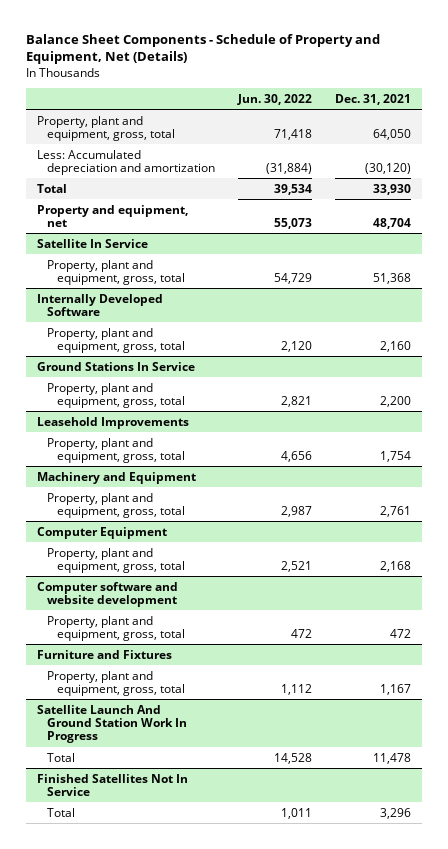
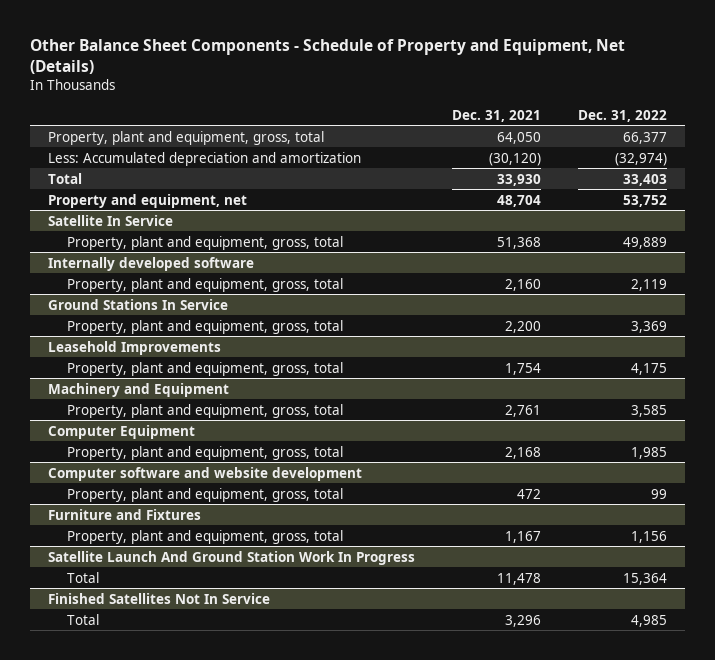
- Balance Sheet Components - Schedule of Property and Equipment, Net (Details)
+ Other Balance Sheet Components - Schedule of Property and Equipment, Net (Details)
- | Jun. 30, 2022 | Dec. 31, 2021
+ | Dec. 31, 2021 | Dec. 31, 2022
- Internally Developed Software
+ Internally developed software

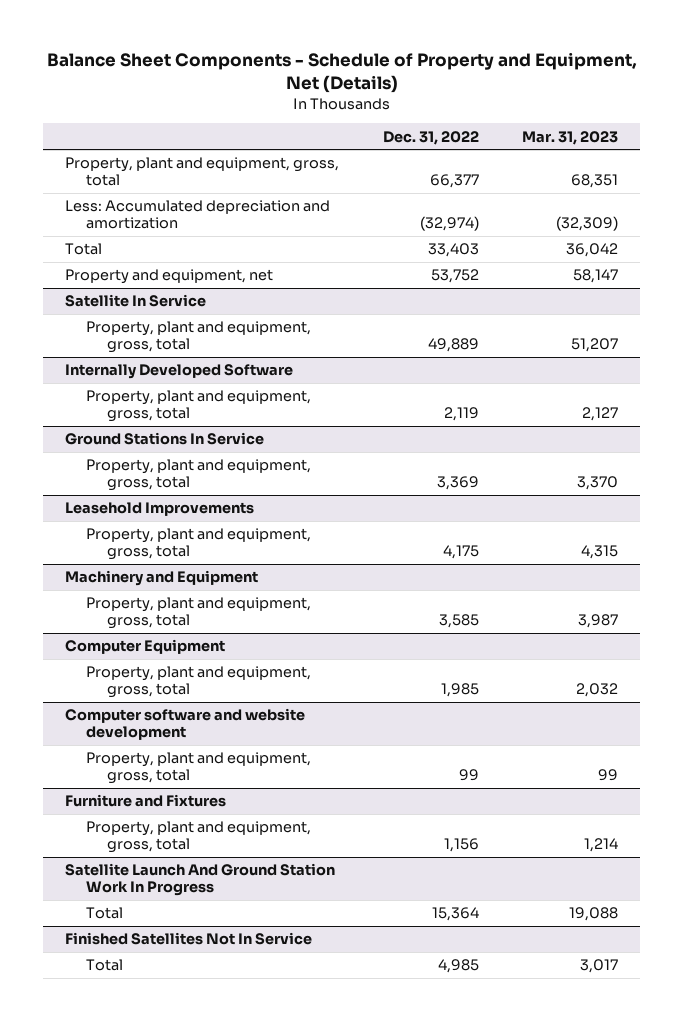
- Other Balance Sheet Components - Schedule of Property and Equipment, Net (Details)
+ Balance Sheet Components - Schedule of Property and Equipment, Net (Details)
- | Dec. 31, 2021 | Dec. 31, 2022
+ | Dec. 31, 2022 | Mar. 31, 2023
- Internally developed software
+ Internally Developed Software

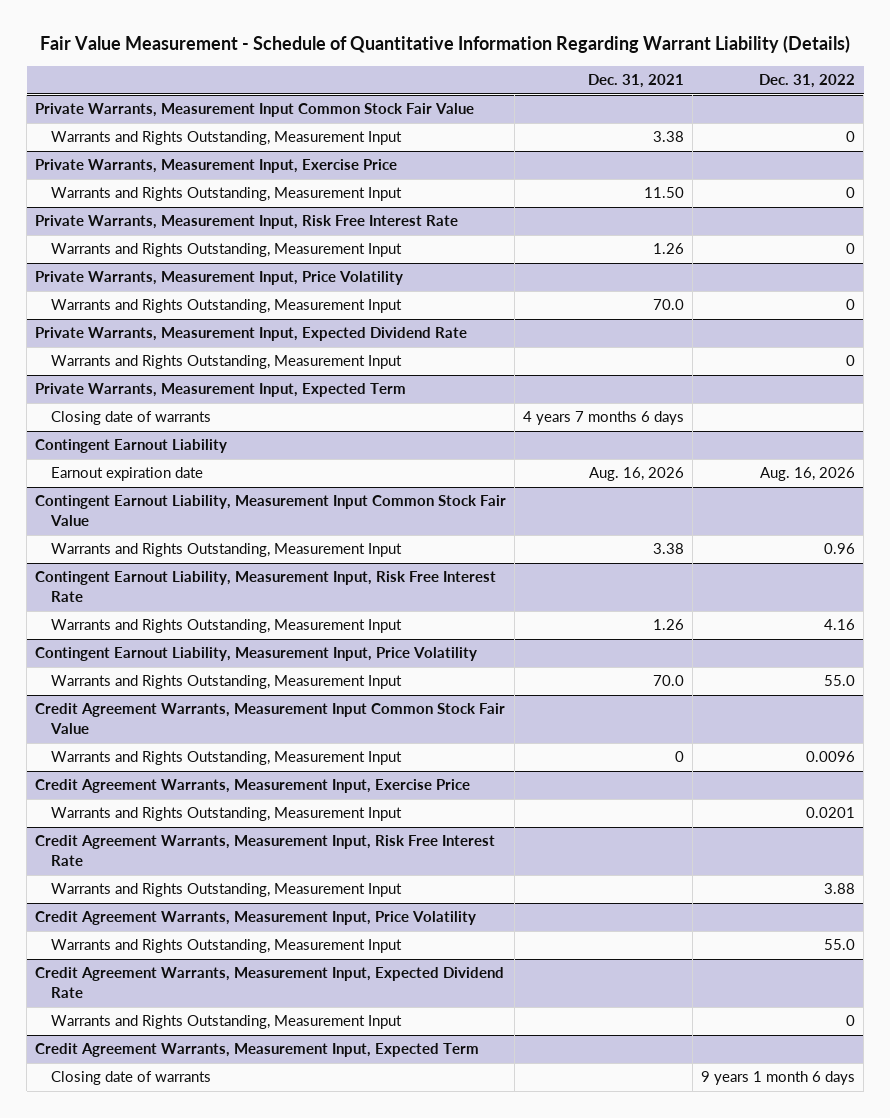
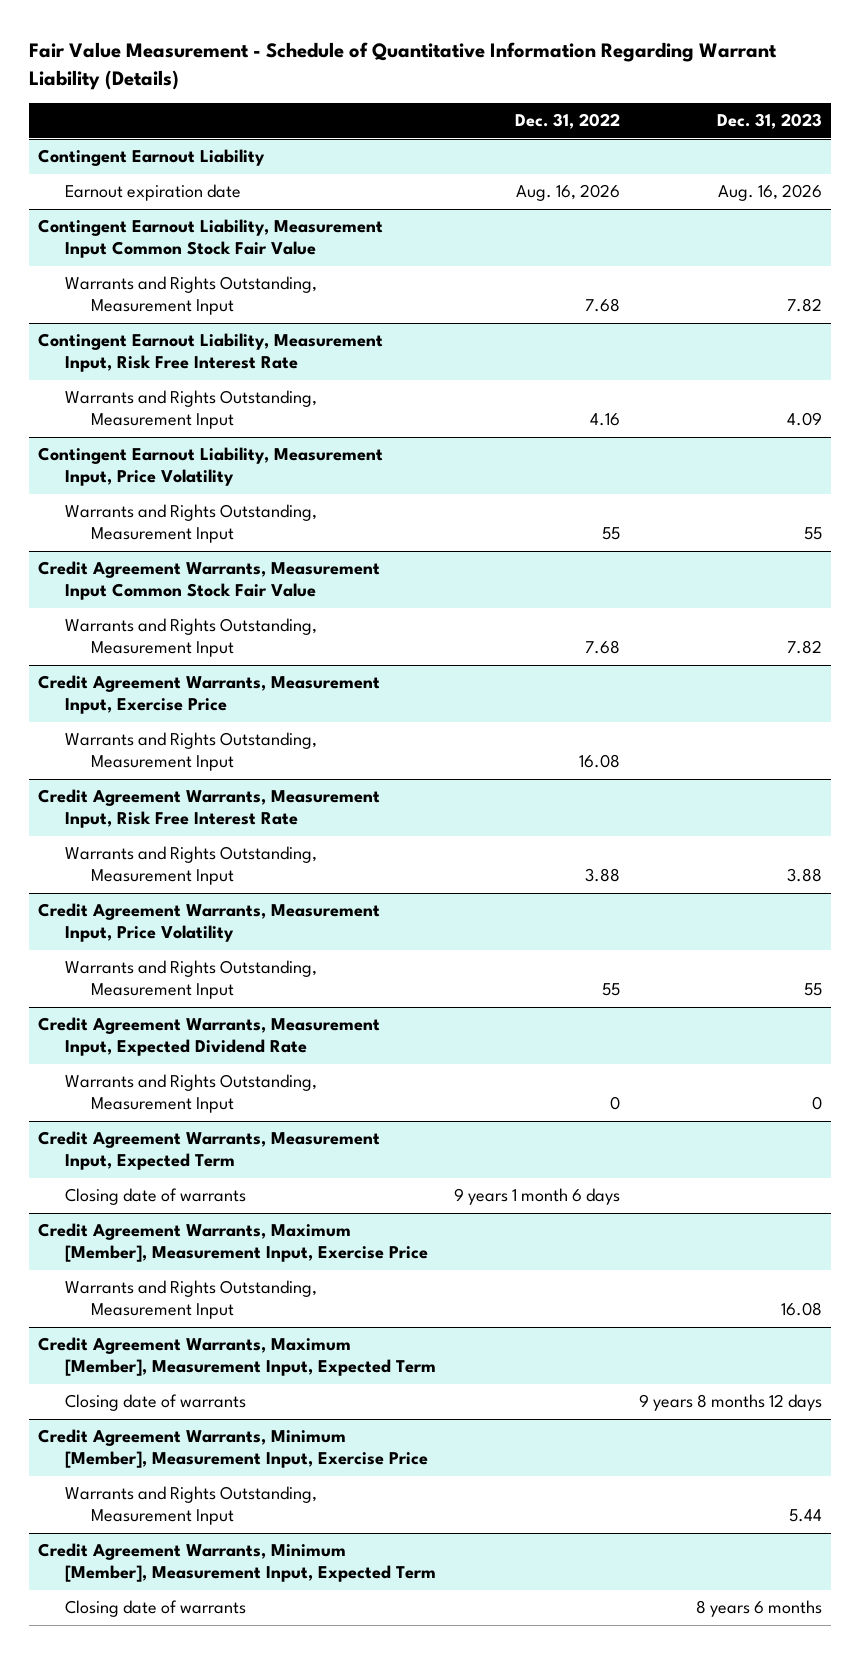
- | Dec. 31, 2021 | Dec. 31, 2022
+ | Dec. 31, 2022 | Dec. 31, 2023
- Private Warrants, Measurement Input Common Stock Fair Value
- Warrants and Rights Outstanding, Measurement Input | 3.38 | 0
- Private Warrants, Measurement Input, Exercise Price
- Warrants and Rights Outstanding, Measurement Input | 11.50 | 0
- Private Warrants, Measurement Input, Risk Free Interest Rate
- Warrants and Rights Outstanding, Measurement Input | 1.26 | 0
- Private Warrants, Measurement Input, Price Volatility
- Warrants and Rights Outstanding, Measurement Input | 70.0 | 0
- Private Warrants, Measurement Input, Expected Dividend Rate
- Warrants and Rights Outstanding, Measurement Input | | 0
- Private Warrants, Measurement Input, Expected Term
- Closing date of warrants | 4 years 7 months 6 days |
@ Contingent Earnout Liability, Measurement Input Common Stock Fair Value
- Warrants and Rights Outstanding, Measurement Input | 3.38 | 0.96
+ Warrants and Rights Outstanding, Measurement Input | 7.68 | 7.82
@ Contingent Earnout Liability, Measurement Input, Price Volatility
- Warrants and Rights Outstanding, Measurement Input | 70.0 | 55.0
+ Warrants and Rights Outstanding, Measurement Input | 55 | 55
@ Credit Agreement Warrants, Measurement Input Common Stock Fair Value
- Warrants and Rights Outstanding, Measurement Input | 0 | 0.0096
+ Warrants and Rights Outstanding, Measurement Input | 7.68 | 7.82
@ Credit Agreement Warrants, Measurement Input, Exercise Price
- Warrants and Rights Outstanding, Measurement Input | | 0.0201
+ Warrants and Rights Outstanding, Measurement Input | 16.08 |
@ Credit Agreement Warrants, Measurement Input, Price Volatility
- Warrants and Rights Outstanding, Measurement Input | | 55.0
+ Warrants and Rights Outstanding, Measurement Input | 55 | 55
+ Credit Agreement Warrants, Maximum [Member], Measurement Input, Exercise Price
+ Warrants and Rights Outstanding, Measurement Input | | 16.08
+ Credit Agreement Warrants, Maximum [Member], Measurement Input, Expected Term
+ Closing date of warrants | | 9 years 8 months 12 days
+ Credit Agreement Warrants, Minimum [Member], Measurement Input, Exercise Price
+ Warrants and Rights Outstanding, Measurement Input | | 5.44
+ Credit Agreement Warrants, Minimum [Member], Measurement Input, Expected Term
+ Closing date of warrants | | 8 years 6 months

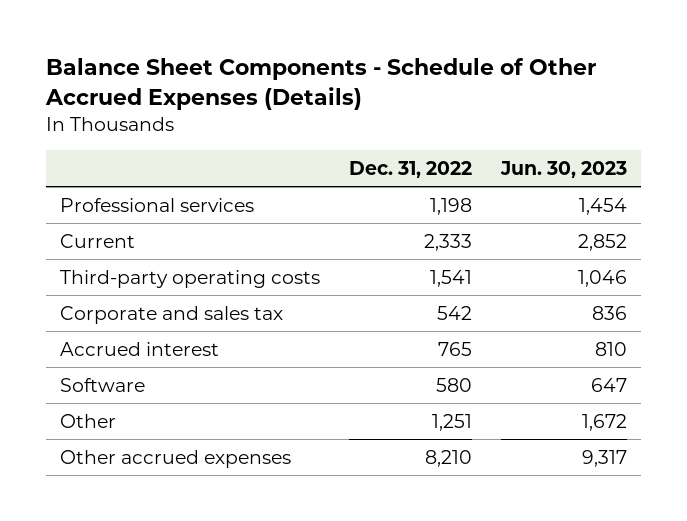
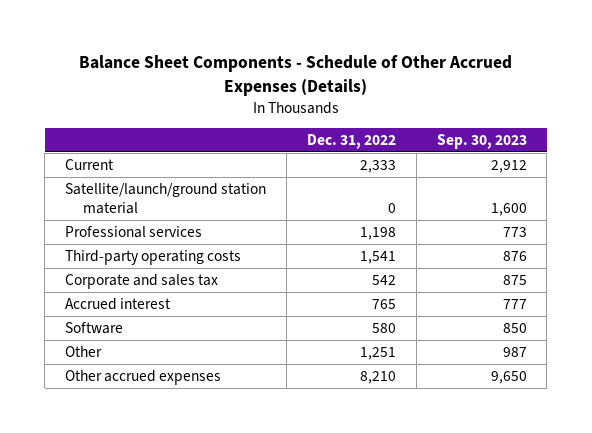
- | Dec. 31, 2022 | Jun. 30, 2023
+ | Dec. 31, 2022 | Sep. 30, 2023
+ Satellite/launch/ground station material | 0 | 1,600
moved down: Professional services | 1,198 | 773

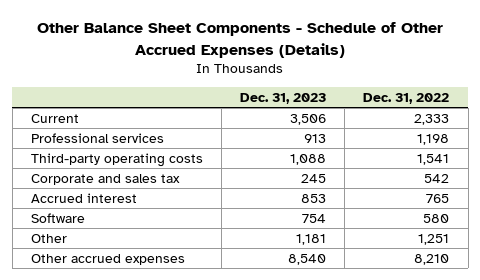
- Balance Sheet Components - Schedule of Other Accrued Expenses (Details)
+ Other Balance Sheet Components - Schedule of Other Accrued Expenses (Details)
- | Dec. 31, 2022 | Sep. 30, 2023
+ | Dec. 31, 2023 | Dec. 31, 2022
- Satellite/launch/ground station material | 0 | 1,600

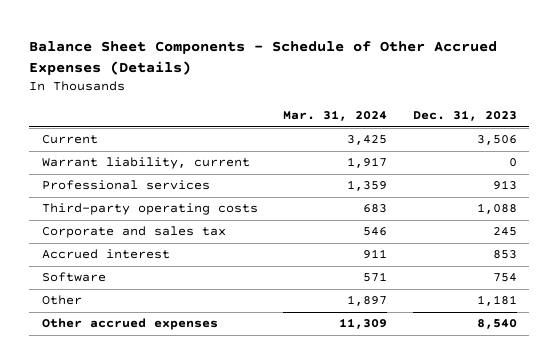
- Other Balance Sheet Components - Schedule of Other Accrued Expenses (Details)
+ Balance Sheet Components - Schedule of Other Accrued Expenses (Details)
- | Dec. 31, 2023 | Dec. 31, 2022
+ | Mar. 31, 2024 | Dec. 31, 2023
+ Warrant liability, current | 1,917 | 0

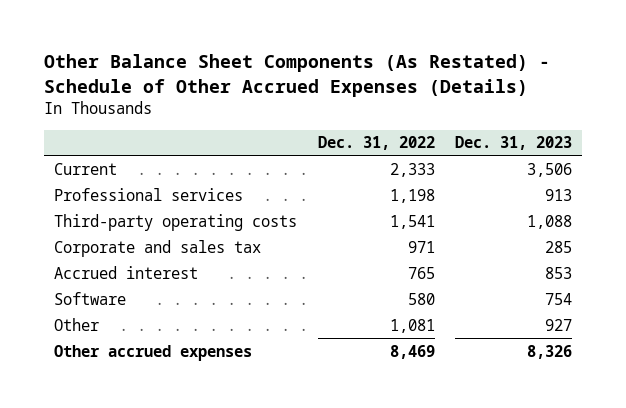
- Balance Sheet Components - Schedule of Other Accrued Expenses (Details)
+ Other Balance Sheet Components (As Restated) - Schedule of Other Accrued Expenses (Details)
- | Mar. 31, 2024 | Dec. 31, 2023
+ | Dec. 31, 2022 | Dec. 31, 2023
- Warrant liability, current | 1,917 | 0
- Corporate and sales tax | 546 | 245
+ Corporate and sales tax | 971 | 285
- Other | 1,897 | 1,181
- Other accrued expenses | 11,309 | 8,540
+ Other | 1,081 | 927
+ Other accrued expenses | 8,469 | 8,326

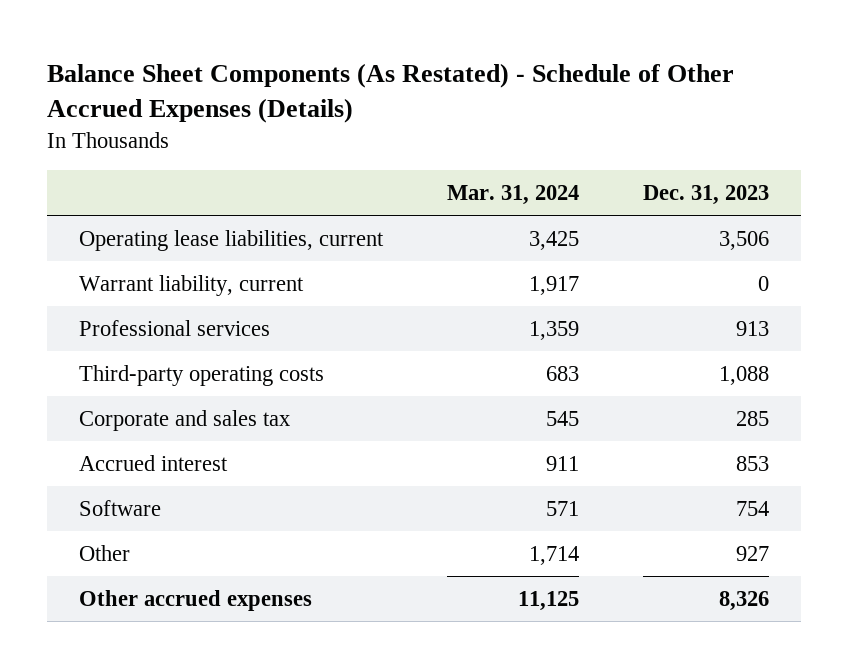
- Other Balance Sheet Components (As Restated) - Schedule of Other Accrued Expenses (Details)
+ Balance Sheet Components (As Restated) - Schedule of Other Accrued Expenses (Details)
- | Dec. 31, 2022 | Dec. 31, 2023
+ | Mar. 31, 2024 | Dec. 31, 2023
- Current | 2,333 | 3,506
+ Operating lease liabilities, current | 3,425 | 3,506
+ Warrant liability, current | 1,917 | 0

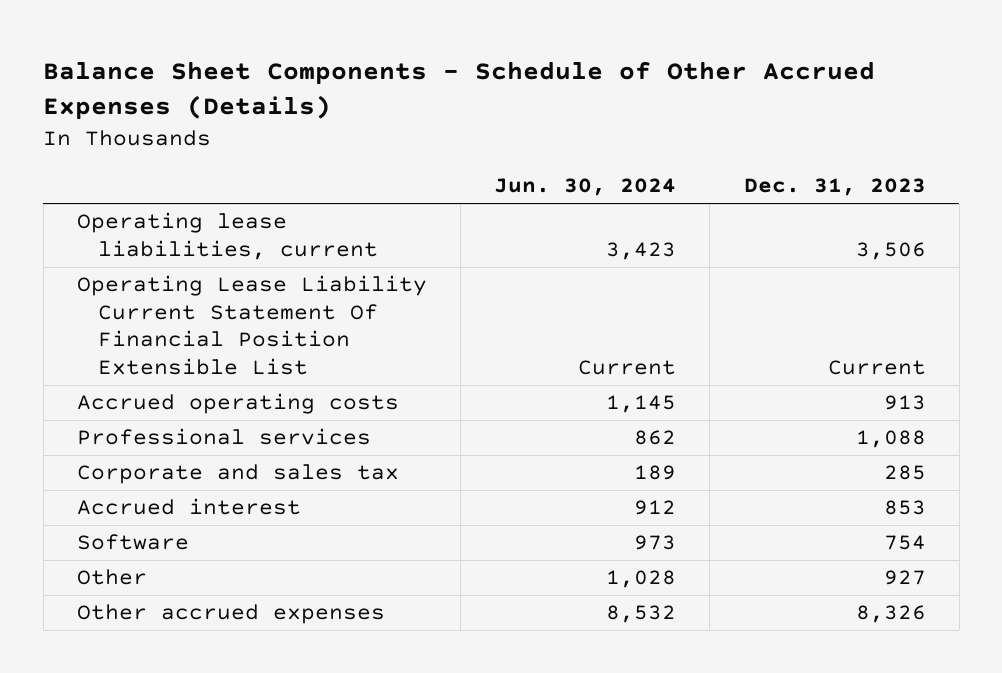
- Balance Sheet Components (As Restated) - Schedule of Other Accrued Expenses (Details)
+ Balance Sheet Components - Schedule of Other Accrued Expenses (Details)
- | Mar. 31, 2024 | Dec. 31, 2023
+ | Jun. 30, 2024 | Dec. 31, 2023
- Warrant liability, current | 1,917 | 0
- Professional services | 1,359 | 913
- Third-party operating costs | 683 | 1,088
+ Operating Lease Liability Current Statement Of Financial Position Extensible List | Current | Current
+ Accrued operating costs | 1,145 | 913
+ Professional services | 862 | 1,088

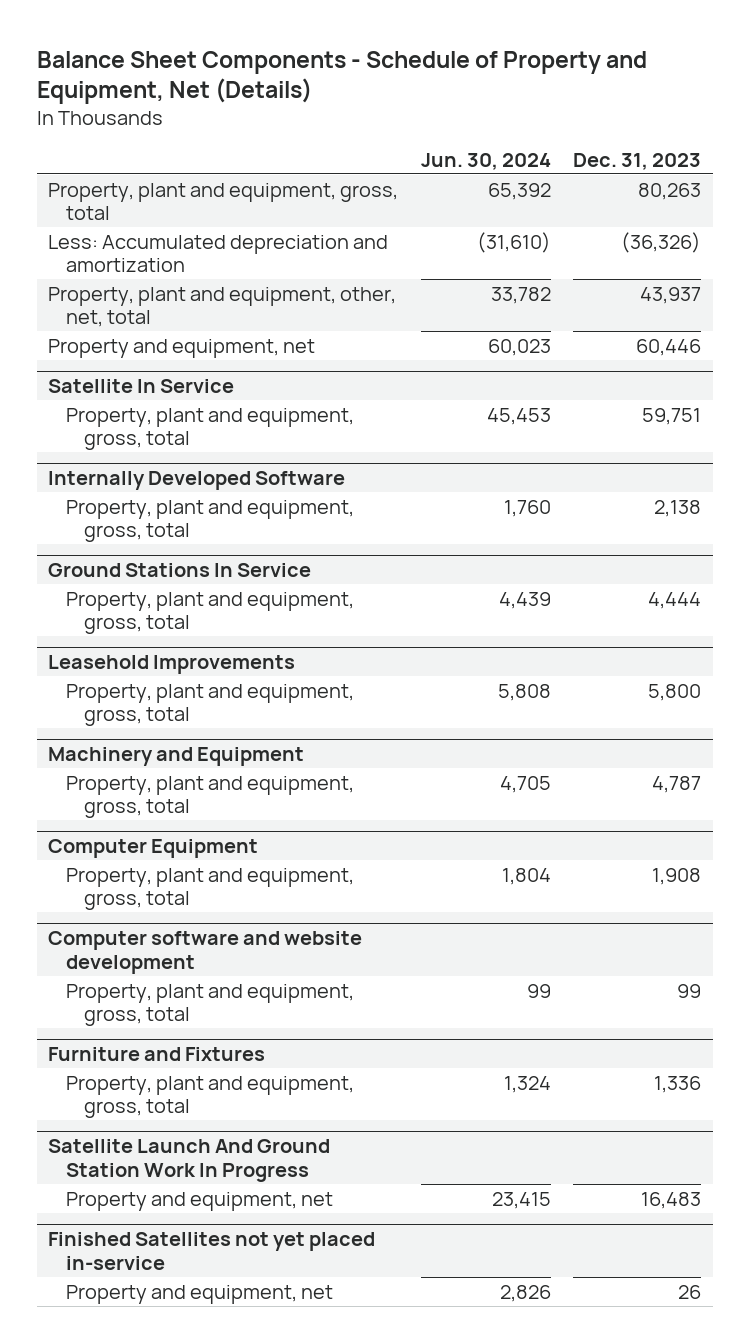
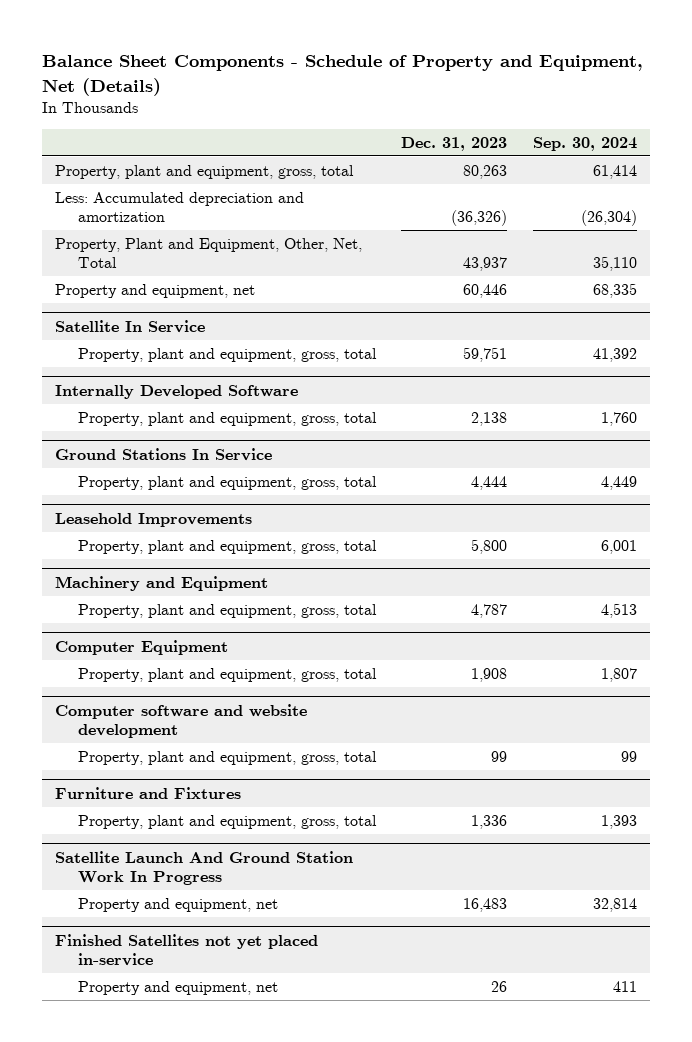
- | Jun. 30, 2024 | Dec. 31, 2023
+ | Dec. 31, 2023 | Sep. 30, 2024
- Property, plant and equipment, other, net, total | 33,782 | 43,937
+ Property, Plant and Equipment, Other, Net, Total | 43,937 | 35,110

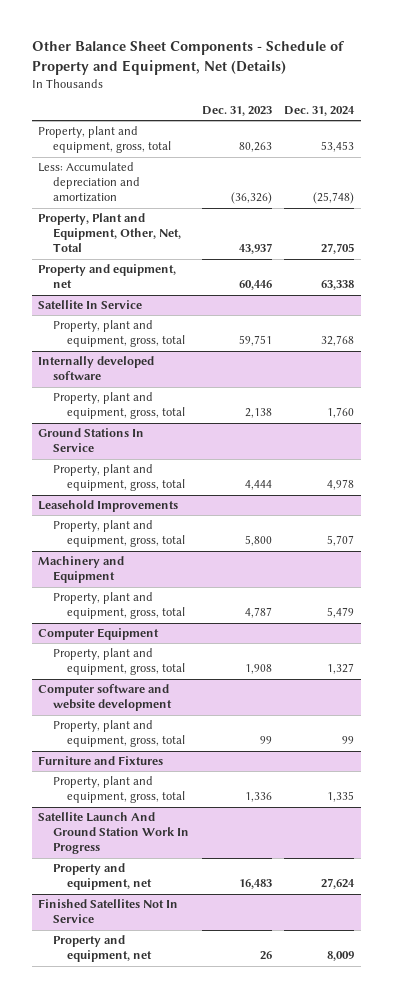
- Balance Sheet Components - Schedule of Property and Equipment, Net (Details)
+ Other Balance Sheet Components - Schedule of Property and Equipment, Net (Details)
- | Dec. 31, 2023 | Sep. 30, 2024
+ | Dec. 31, 2023 | Dec. 31, 2024
- Internally Developed Software
+ Internally developed software
- Finished Satellites not yet placed in-service
+ Finished Satellites Not In Service

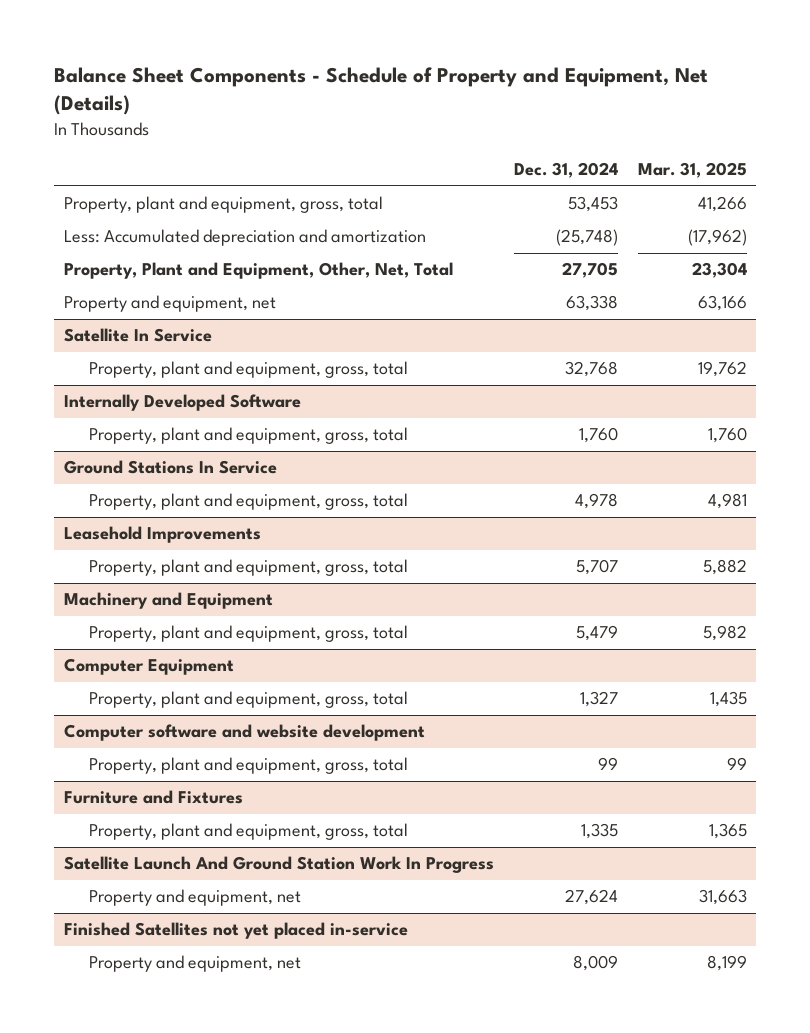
- Other Balance Sheet Components - Schedule of Property and Equipment, Net (Details)
+ Balance Sheet Components - Schedule of Property and Equipment, Net (Details)
- | Dec. 31, 2023 | Dec. 31, 2024
+ | Dec. 31, 2024 | Mar. 31, 2025
- Internally developed software
+ Internally Developed Software
- Finished Satellites Not In Service
+ Finished Satellites not yet placed in-service

